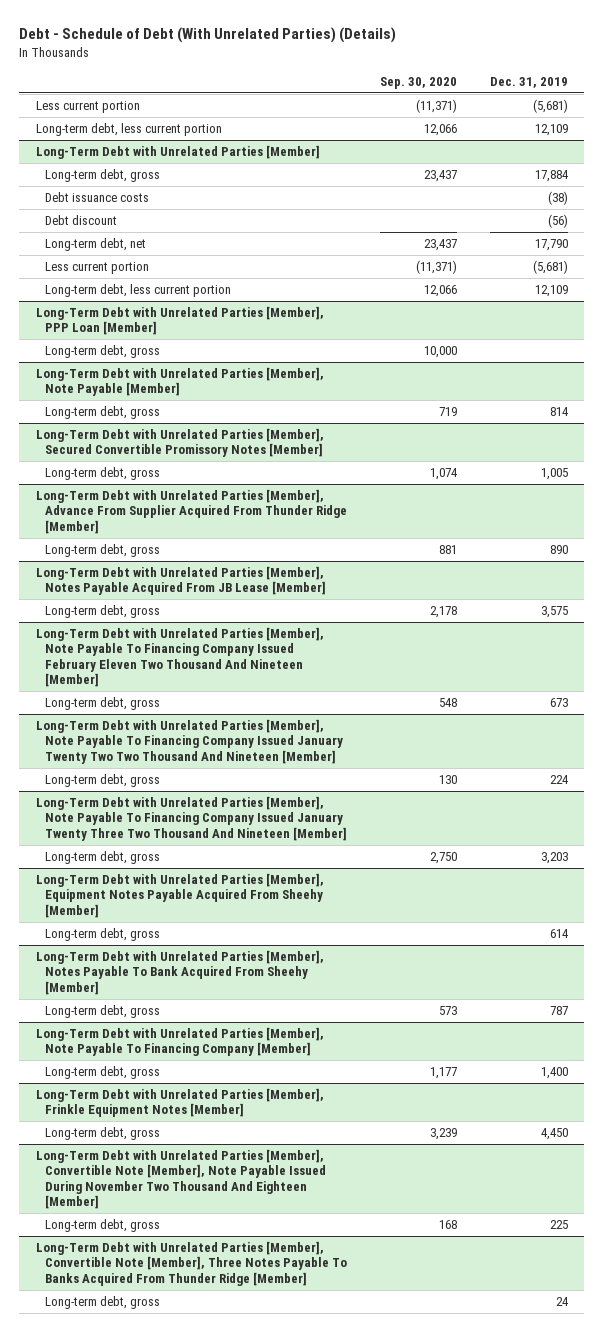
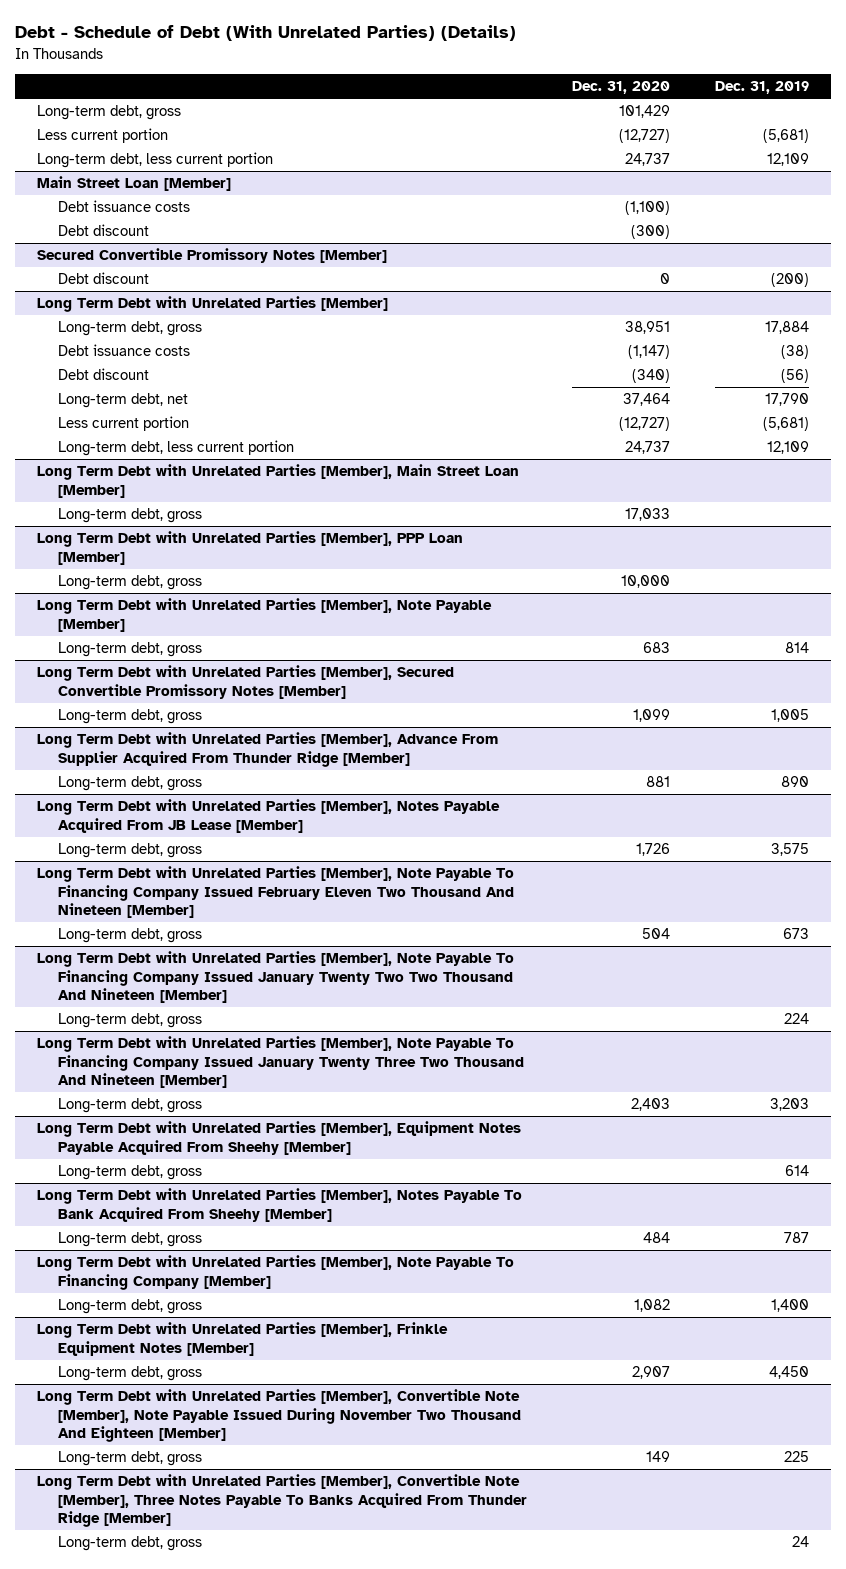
- | Sep. 30, 2020 | Dec. 31, 2019
+ | Dec. 31, 2020 | Dec. 31, 2019
+ Long-term debt, gross | 101,429 |
- Long-Term Debt with Unrelated Parties [Member]
+ Main Street Loan [Member]
+ Debt issuance costs | (1,100) |
+ Debt discount | (300) |
+ Secured Convertible Promissory Notes [Member]
+ Debt discount | 0 | (200)
+ Long Term Debt with Unrelated Parties [Member]
- Long-Term Debt with Unrelated Parties [Member], PPP Loan [Member]
+ Long Term Debt with Unrelated Parties [Member], Main Street Loan [Member]
- Long-Term Debt with Unrelated Parties [Member], Note Payable [Member]
+ Long Term Debt with Unrelated Parties [Member], PPP Loan [Member]
+ Long-term debt, gross | 10,000 |
+ Long Term Debt with Unrelated Parties [Member], Note Payable [Member]
- Long-Term Debt with Unrelated Parties [Member], Secured Convertible Promissory Notes [Member]
+ Long Term Debt with Unrelated Parties [Member], Secured Convertible Promissory Notes [Member]
- Long-Term Debt with Unrelated Parties [Member], Advance From Supplier Acquired From Thunder Ridge [Member]
+ Long Term Debt with Unrelated Parties [Member], Advance From Supplier Acquired From Thunder Ridge [Member]
- Long-Term Debt with Unrelated Parties [Member], Notes Payable Acquired From JB Lease [Member]
+ Long Term Debt with Unrelated Parties [Member], Notes Payable Acquired From JB Lease [Member]
- Long-Term Debt with Unrelated Parties [Member], Note Payable To Financing Company Issued February Eleven Two Thousand And Nineteen [Member]
+ Long Term Debt with Unrelated Parties [Member], Note Payable To Financing Company Issued February Eleven Two Thousand And Nineteen [Member]
- Long-Term Debt with Unrelated Parties [Member], Note Payable To Financing Company Issued January Twenty Two Two Thousand And Nineteen [Member]
+ Long Term Debt with Unrelated Parties [Member], Note Payable To Financing Company Issued January Twenty Two Two Thousand And Nineteen [Member]
- Long-Term Debt with Unrelated Parties [Member], Note Payable To Financing Company Issued January Twenty Three Two Thousand And Nineteen [Member]
+ Long Term Debt with Unrelated Parties [Member], Note Payable To Financing Company Issued January Twenty Three Two Thousand And Nineteen [Member]
- Long-Term Debt with Unrelated Parties [Member], Equipment Notes Payable Acquired From Sheehy [Member]
+ Long Term Debt with Unrelated Parties [Member], Equipment Notes Payable Acquired From Sheehy [Member]
- Long-Term Debt with Unrelated Parties [Member], Notes Payable To Bank Acquired From Sheehy [Member]
+ Long Term Debt with Unrelated Parties [Member], Notes Payable To Bank Acquired From Sheehy [Member]
- Long-Term Debt with Unrelated Parties [Member], Note Payable To Financing Company [Member]
+ Long Term Debt with Unrelated Parties [Member], Note Payable To Financing Company [Member]
- Long-Term Debt with Unrelated Parties [Member], Frinkle Equipment Notes [Member]
+ Long Term Debt with Unrelated Parties [Member], Frinkle Equipment Notes [Member]
- Long-Term Debt with Unrelated Parties [Member], Convertible Note [Member], Note Payable Issued During November Two Thousand And Eighteen [Member]
+ Long Term Debt with Unrelated Parties [Member], Convertible Note [Member], Note Payable Issued During November Two Thousand And Eighteen [Member]
- Long-Term Debt with Unrelated Parties [Member], Convertible Note [Member], Three Notes Payable To Banks Acquired From Thunder Ridge [Member]
+ Long Term Debt with Unrelated Parties [Member], Convertible Note [Member], Three Notes Payable To Banks Acquired From Thunder Ridge [Member]

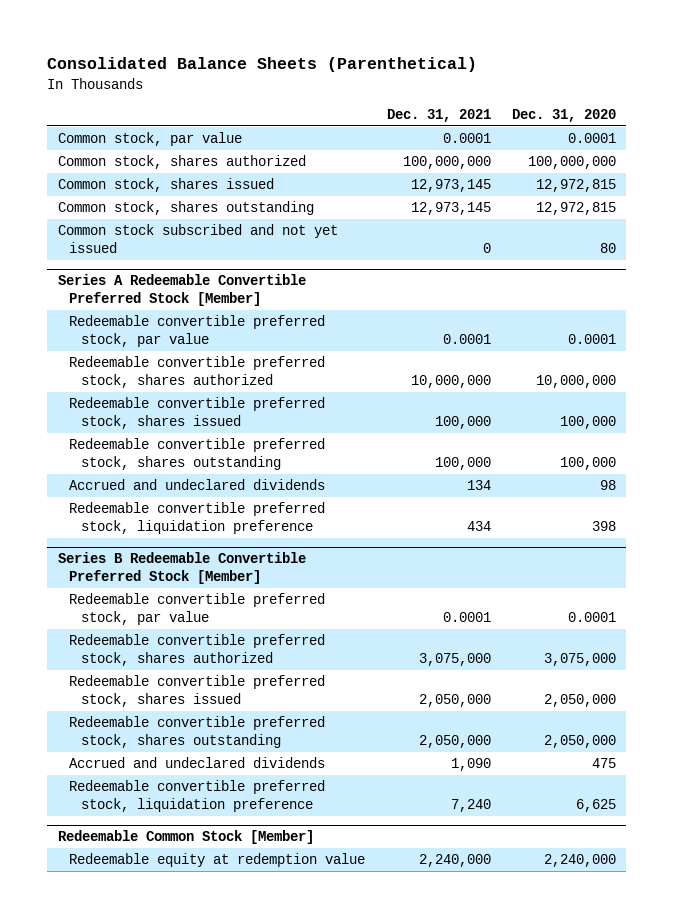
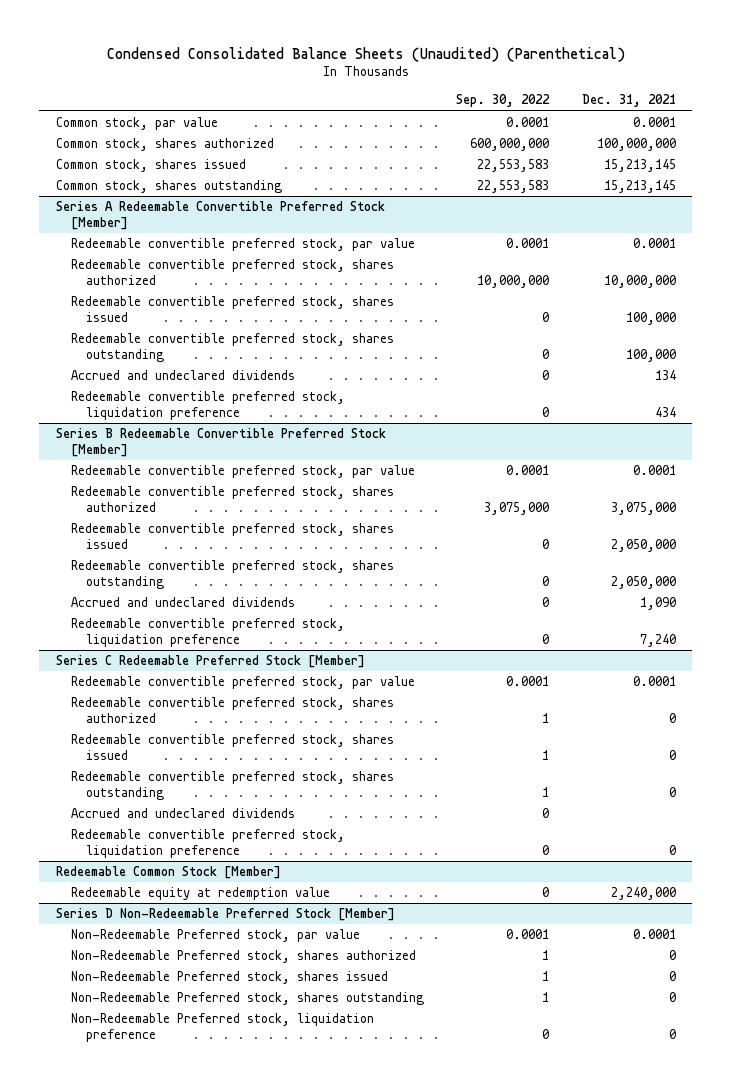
- Consolidated Balance Sheets (Parenthetical)
+ Condensed Consolidated Balance Sheets (Unaudited) (Parenthetical)
- | Dec. 31, 2021 | Dec. 31, 2020
+ | Sep. 30, 2022 | Dec. 31, 2021
- Common stock, shares issued | 12,973,145 | 12,972,815
- Common stock, shares outstanding | 12,973,145 | 12,972,815
- Common stock subscribed and not yet issued | 0 | 80
+ Common stock, shares issued | 22,553,583 | 15,213,145
+ Common stock, shares outstanding | 22,553,583 | 15,213,145
+ Series C Redeemable Preferred Stock [Member]
+ Redeemable convertible preferred stock, par value | 0.0001 | 0.0001
+ Redeemable convertible preferred stock, shares authorized | 1 | 0
+ Redeemable convertible preferred stock, shares issued | 1 | 0
+ Redeemable convertible preferred stock, shares outstanding | 1 | 0
+ Accrued and undeclared dividends | 0 |
+ Redeemable convertible preferred stock, liquidation preference | 0 | 0
+ Series D Non-Redeemable Preferred Stock [Member]
+ Non-Redeemable Preferred stock, par value | 0.0001 | 0.0001
+ Non-Redeemable Preferred stock, shares authorized | 1 | 0
+ Non-Redeemable Preferred stock, shares issued | 1 | 0
+ Non-Redeemable Preferred stock, shares outstanding | 1 | 0
+ Non-Redeemable Preferred stock, liquidation preference | 0 | 0

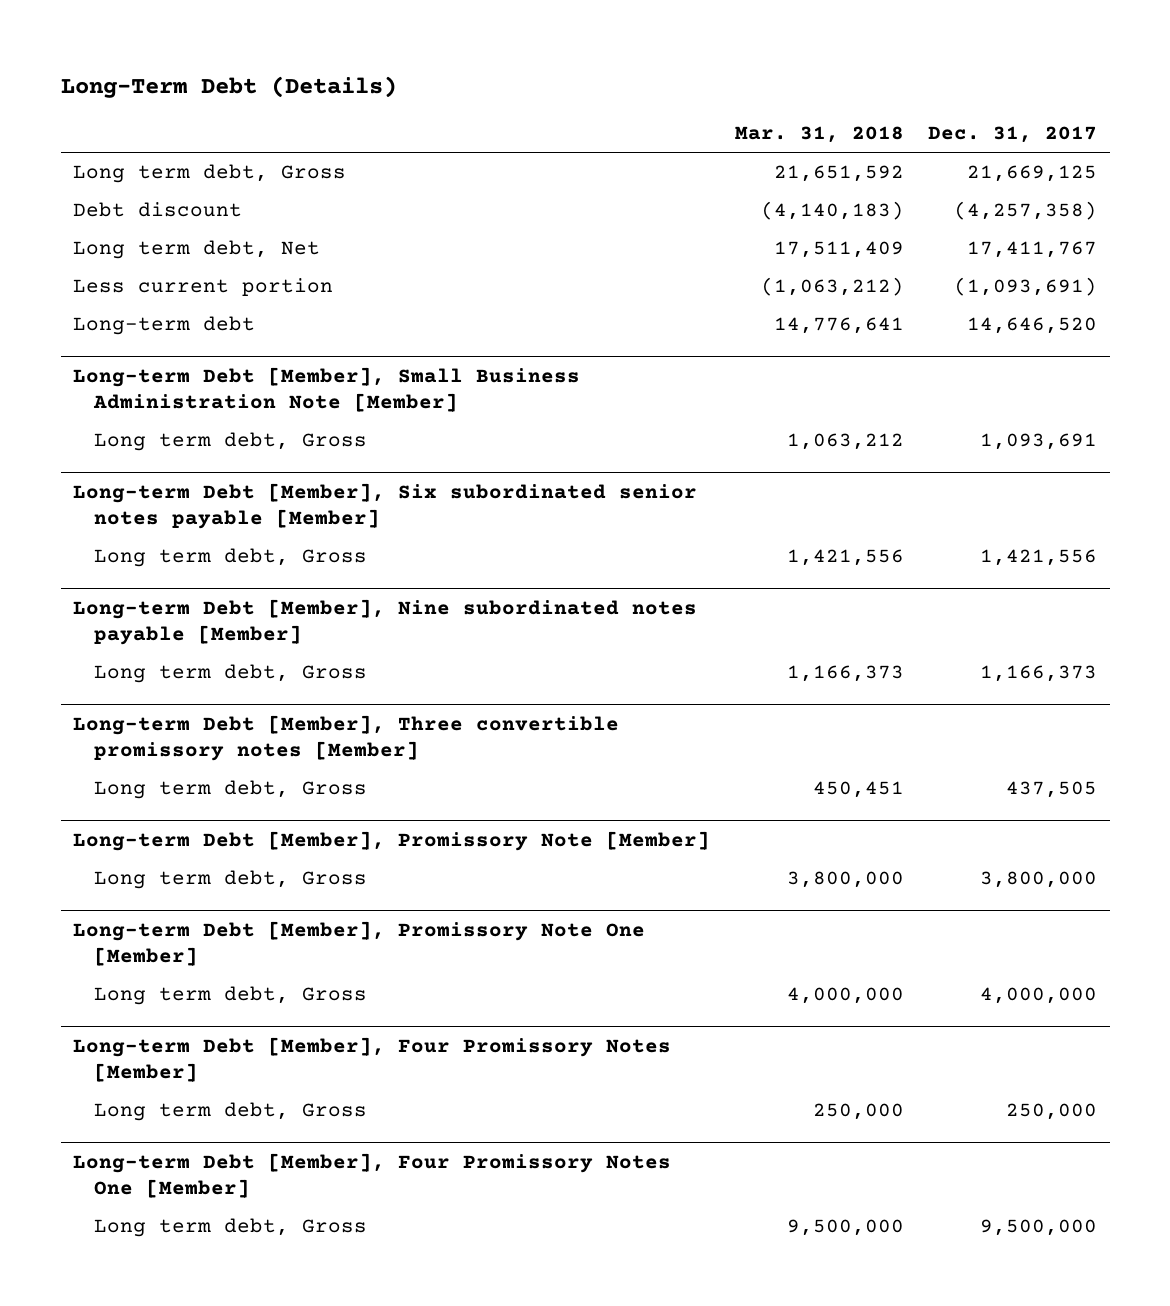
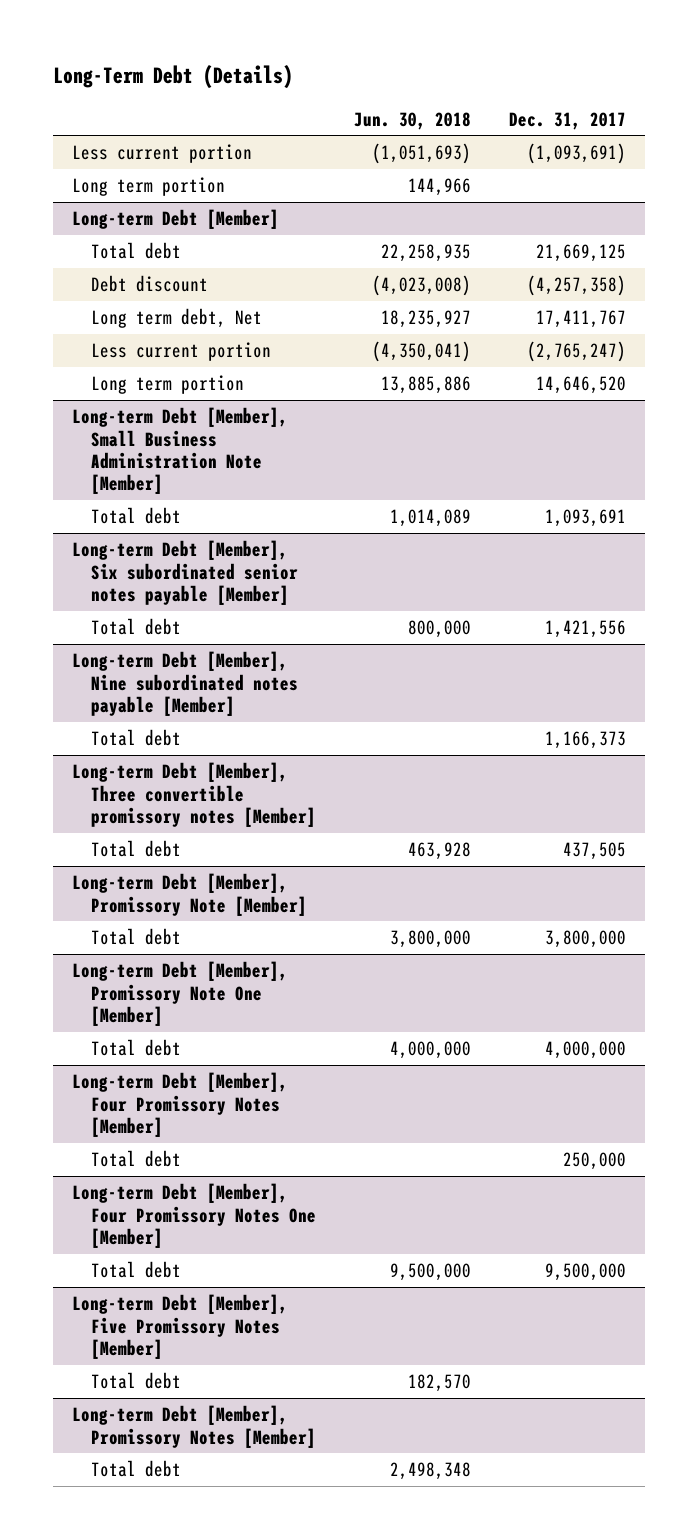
- | Mar. 31, 2018 | Dec. 31, 2017
+ | Jun. 30, 2018 | Dec. 31, 2017
- Long term debt, Gross | 21,651,592 | 21,669,125
moved up: Less current portion | (1,051,693) | (1,093,691)
+ Long term portion | 144,966 |
+ Long-term Debt [Member]
+ Total debt | 22,258,935 | 21,669,125
- Long-term debt | 14,776,641 | 14,646,520
+ Less current portion | (4,350,041) | (2,765,247)
+ Long term portion | 13,885,886 | 14,646,520
@ Long-term Debt [Member], Small Business Administration Note [Member]
- Long term debt, Gross | 1,063,212 | 1,093,691
+ Total debt | 1,014,089 | 1,093,691
@ Long-term Debt [Member], Six subordinated senior notes payable [Member]
- Long term debt, Gross | 1,421,556 | 1,421,556
+ Total debt | 800,000 | 1,421,556
@ Long-term Debt [Member], Nine subordinated notes payable [Member]
- Long term debt, Gross | 1,166,373 | 1,166,373
+ Total debt | | 1,166,373
@ Long-term Debt [Member], Three convertible promissory notes [Member]
- Long term debt, Gross | 450,451 | 437,505
+ Total debt | 463,928 | 437,505
@ Long-term Debt [Member], Promissory Note [Member]
- Long term debt, Gross | 3,800,000 | 3,800,000
+ Total debt | 3,800,000 | 3,800,000
@ Long-term Debt [Member], Promissory Note One [Member]
- Long term debt, Gross | 4,000,000 | 4,000,000
+ Total debt | 4,000,000 | 4,000,000
@ Long-term Debt [Member], Four Promissory Notes [Member]
- Long term debt, Gross | 250,000 | 250,000
+ Total debt | | 250,000
@ Long-term Debt [Member], Four Promissory Notes One [Member]
- Long term debt, Gross | 9,500,000 | 9,500,000
+ Total debt | 9,500,000 | 9,500,000
+ Long-term Debt [Member], Five Promissory Notes [Member]
+ Total debt | 182,570 |
+ Long-term Debt [Member], Promissory Notes [Member]
+ Total debt | 2,498,348 |

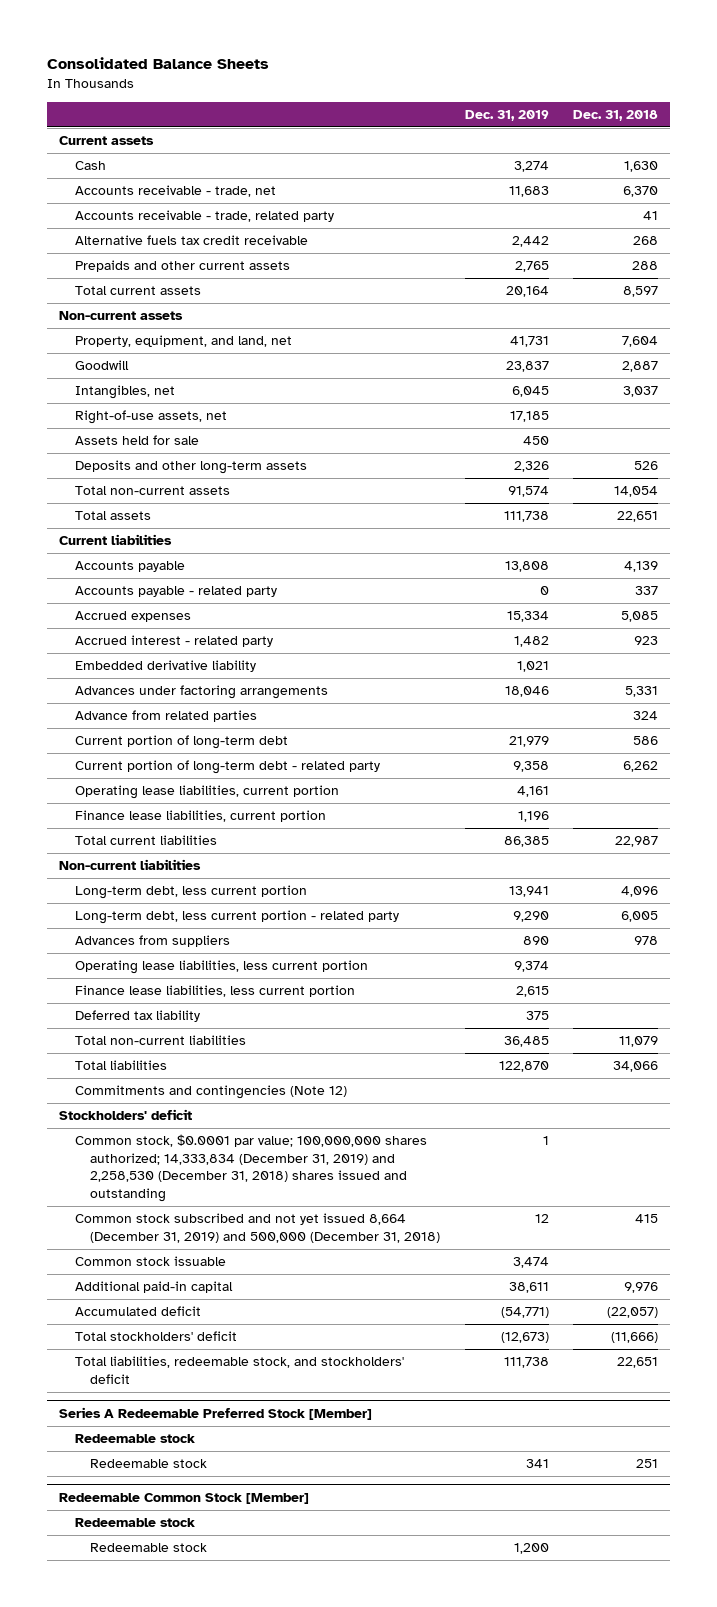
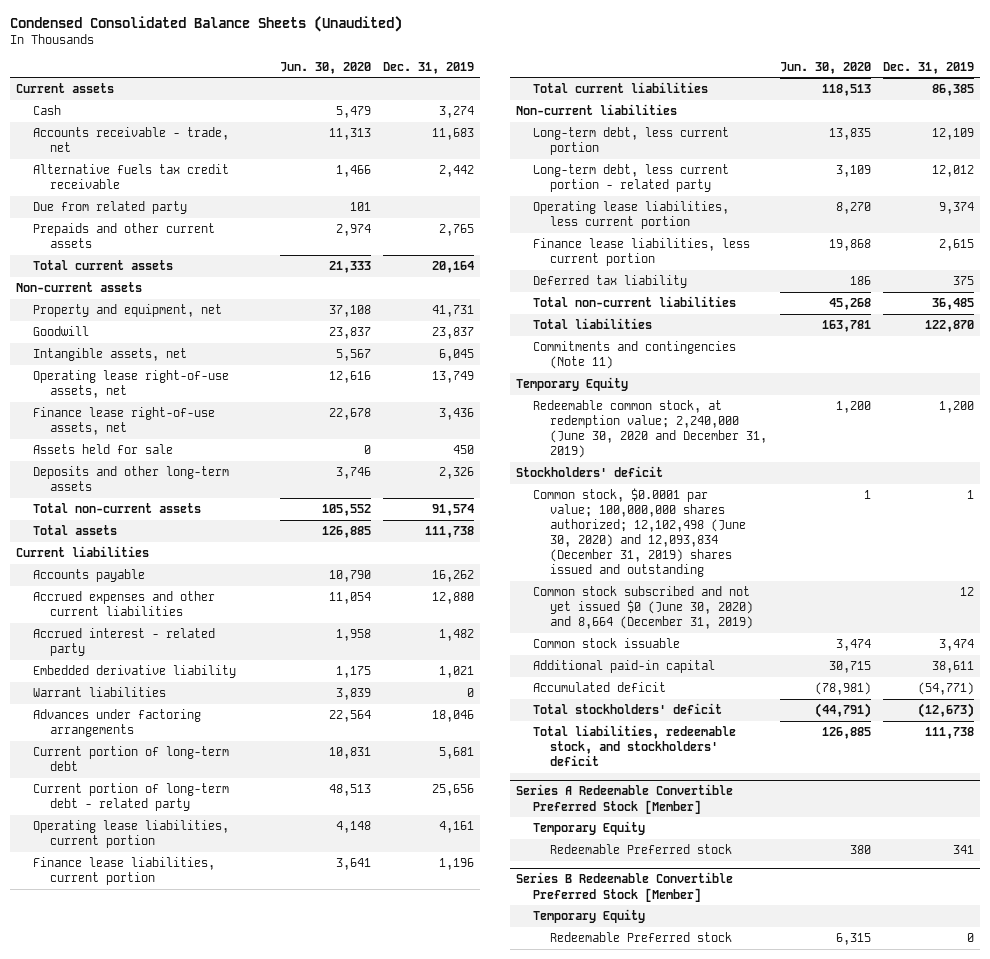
- Consolidated Balance Sheets
+ Condensed Consolidated Balance Sheets (Unaudited)
- | Dec. 31, 2019 | Dec. 31, 2018
+ | Jun. 30, 2020 | Dec. 31, 2019
- Accounts receivable - trade, related party | | 41
+ Due from related party | 101 |
- Property, equipment, and land, net | 41,731 | 7,604
+ Property and equipment, net | 37,108 | 41,731
- Intangibles, net | 6,045 | 3,037
- Right-of-use assets, net | 17,185 |
+ Intangible assets, net | 5,567 | 6,045
+ Operating lease right-of-use assets, net | 12,616 | 13,749
+ Finance lease right-of-use assets, net | 22,678 | 3,436
- Accounts payable | 13,808 | 4,139
- Accounts payable - related party | 0 | 337
- Accrued expenses | 15,334 | 5,085
+ Accounts payable | 10,790 | 16,262
+ Accrued expenses and other current liabilities | 11,054 | 12,880
+ Warrant liabilities | 3,839 | 0
- Advance from related parties | | 324
- Current portion of long-term debt | 21,979 | 586
- Current portion of long-term debt - related party | 9,358 | 6,262
+ Current portion of long-term debt | 10,831 | 5,681
+ Current portion of long-term debt - related party | 48,513 | 25,656
- Long-term debt, less current portion | 13,941 | 4,096
- Long-term debt, less current portion - related party | 9,290 | 6,005
- Advances from suppliers | 890 | 978
+ Long-term debt, less current portion | 13,835 | 12,109
+ Long-term debt, less current portion - related party | 3,109 | 12,012
- Commitments and contingencies (Note 12)
+ Commitments and contingencies (Note 11)
+ Temporary Equity
+ Redeemable common stock, at redemption value; 2,240,000 (June 30, 2020 and December 31, 2019) | 1,200 | 1,200
- Common stock, $0.0001 par value; 100,000,000 shares authorized; 14,333,834 (December 31, 2019) and 2,258,530 (December 31, 2018) shares issued and outstanding | 1 |
- Common stock subscribed and not yet issued 8,664 (December 31, 2019) and 500,000 (December 31, 2018) | 12 | 415
+ Common stock, $0.0001 par value; 100,000,000 shares authorized; 12,102,498 (June 30, 2020) and 12,093,834 (December 31, 2019) shares issued and outstanding | 1 | 1
+ Common stock subscribed and not yet issued $0 (June 30, 2020) and 8,664 (December 31, 2019) | | 12
- Series A Redeemable Preferred Stock [Member]
- Redeemable stock
- Redeemable stock | 341 | 251
- Redeemable Common Stock [Member]
- Redeemable stock
- Redeemable stock | 1,200 |
+ Series A Redeemable Convertible Preferred Stock [Member]
+ Temporary Equity
+ Redeemable Preferred stock | 380 | 341
+ Series B Redeemable Convertible Preferred Stock [Member]
+ Temporary Equity
+ Redeemable Preferred stock | 6,315 | 0

